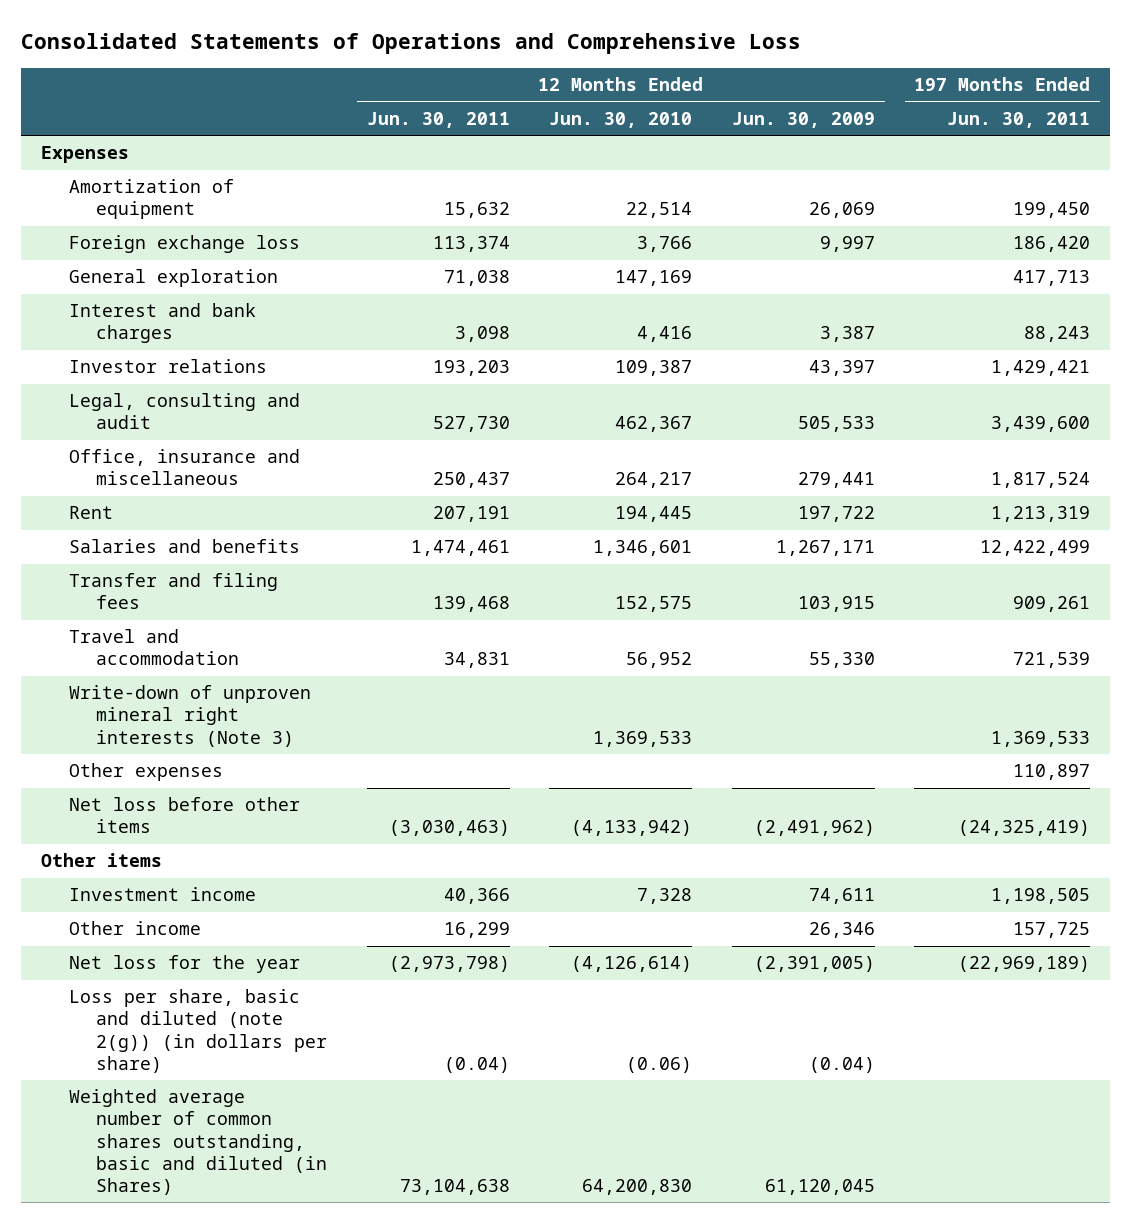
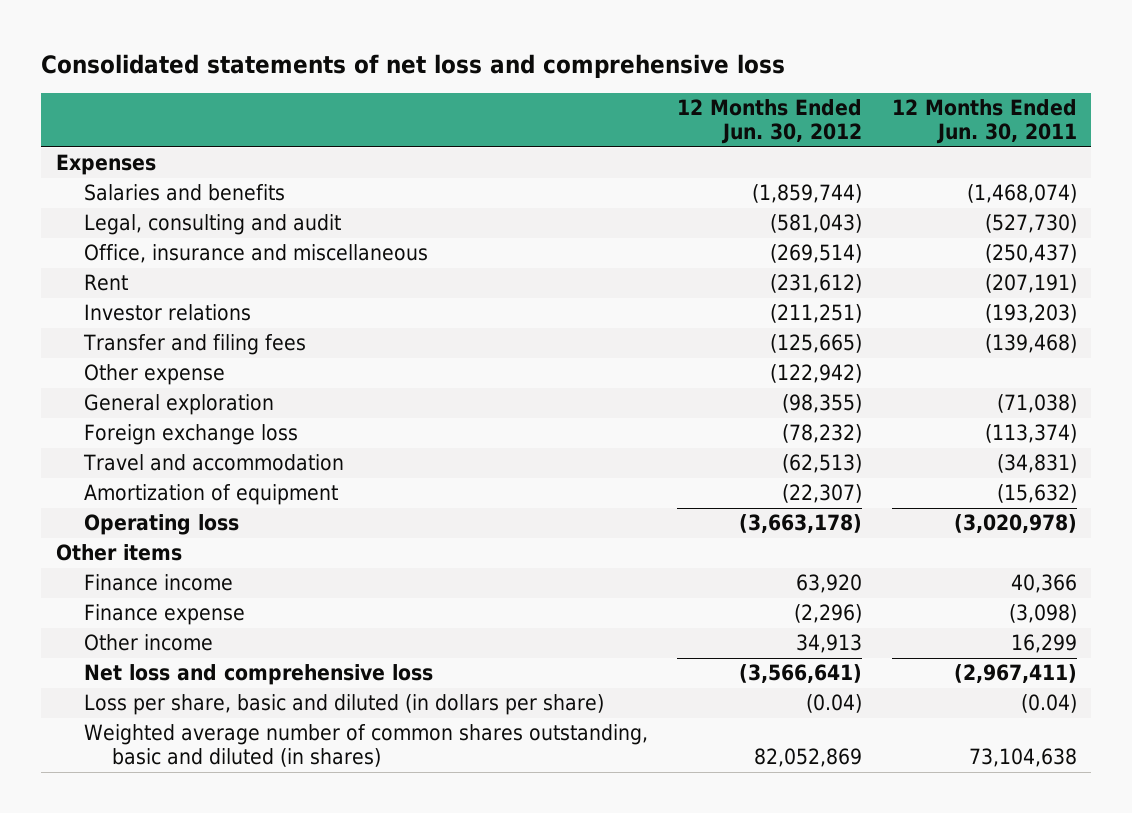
- Consolidated Statements of Operations and Comprehensive Loss
+ Consolidated statements of net loss and comprehensive loss
- | 12 Months Ended Jun. 30, 2011 | 12 Months Ended Jun. 30, 2010 | 12 Months Ended Jun. 30, 2009 | 197 Months Ended Jun. 30, 2011
+ | 12 Months Ended Jun. 30, 2012 | 12 Months Ended Jun. 30, 2011
- Amortization of equipment | 15,632 | 22,514 | 26,069 | 199,450
- Foreign exchange loss | 113,374 | 3,766 | 9,997 | 186,420
- General exploration | 71,038 | 147,169 | | 417,713
- Interest and bank charges | 3,098 | 4,416 | 3,387 | 88,243
- Investor relations | 193,203 | 109,387 | 43,397 | 1,429,421
- Legal, consulting and audit | 527,730 | 462,367 | 505,533 | 3,439,600
- Office, insurance and miscellaneous | 250,437 | 264,217 | 279,441 | 1,817,524
- Rent | 207,191 | 194,445 | 197,722 | 1,213,319
- Salaries and benefits | 1,474,461 | 1,346,601 | 1,267,171 | 12,422,499
- Transfer and filing fees | 139,468 | 152,575 | 103,915 | 909,261
- Travel and accommodation | 34,831 | 56,952 | 55,330 | 721,539
- Write-down of unproven mineral right interests (Note 3) | | 1,369,533 | | 1,369,533
- Other expenses | | | | 110,897
- Net loss before other items | (3,030,463) | (4,133,942) | (2,491,962) | (24,325,419)
+ Salaries and benefits | (1,859,744) | (1,468,074)
+ Legal, consulting and audit | (581,043) | (527,730)
+ Office, insurance and miscellaneous | (269,514) | (250,437)
+ Rent | (231,612) | (207,191)
+ Investor relations | (211,251) | (193,203)
+ Transfer and filing fees | (125,665) | (139,468)
+ Other expense | (122,942) |
+ General exploration | (98,355) | (71,038)
+ Foreign exchange loss | (78,232) | (113,374)
+ Travel and accommodation | (62,513) | (34,831)
+ Amortization of equipment | (22,307) | (15,632)
+ Operating loss | (3,663,178) | (3,020,978)
- Investment income | 40,366 | 7,328 | 74,611 | 1,198,505
+ Finance income | 63,920 | 40,366
+ Finance expense | (2,296) | (3,098)
- Net loss for the year | (2,973,798) | (4,126,614) | (2,391,005) | (22,969,189)
- Loss per share, basic and diluted (note 2(g)) (in dollars per share) | (0.04) | (0.06) | (0.04) |
- Weighted average number of common shares outstanding, basic and diluted (in Shares) | 73,104,638 | 64,200,830 | 61,120,045 |
+ Net loss and comprehensive loss | (3,566,641) | (2,967,411)
+ Loss per share, basic and diluted (in dollars per share) | (0.04) | (0.04)
+ Weighted average number of common shares outstanding, basic and diluted (in shares) | 82,052,869 | 73,104,638

